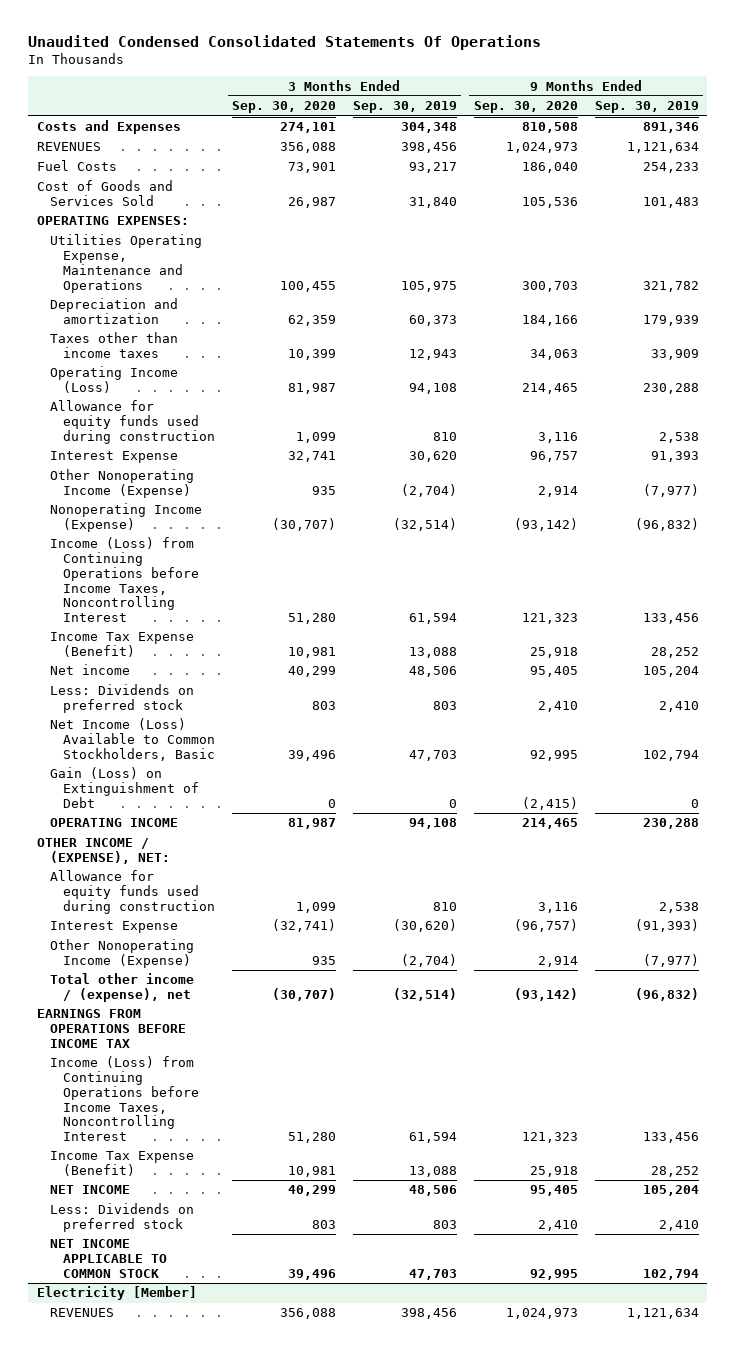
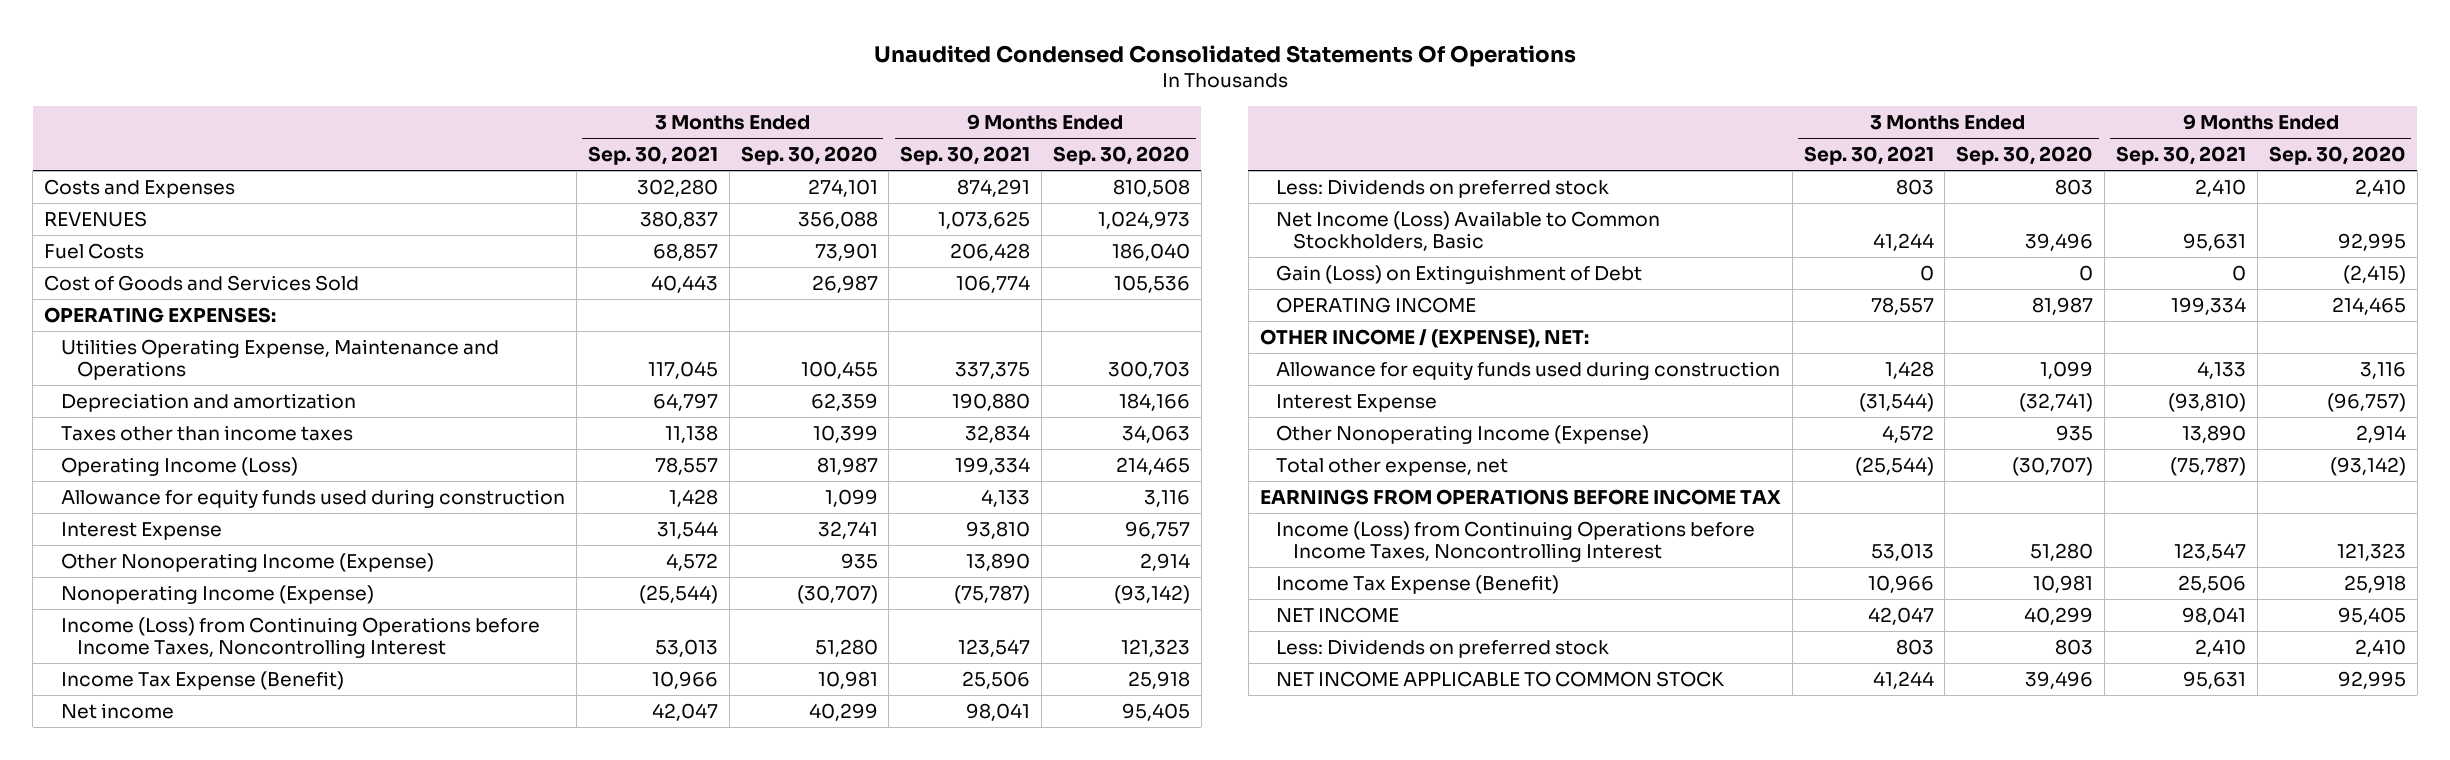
- | 3 Months Ended Sep. 30, 2020 | 3 Months Ended Sep. 30, 2019 | 9 Months Ended Sep. 30, 2020 | 9 Months Ended Sep. 30, 2019
+ | 3 Months Ended Sep. 30, 2021 | 3 Months Ended Sep. 30, 2020 | 9 Months Ended Sep. 30, 2021 | 9 Months Ended Sep. 30, 2020
- Total other income / (expense), net | (30,707) | (32,514) | (93,142) | (96,832)
+ Total other expense, net | (25,544) | (30,707) | (75,787) | (93,142)
- Electricity [Member]
- REVENUES | 356,088 | 398,456 | 1,024,973 | 1,121,634

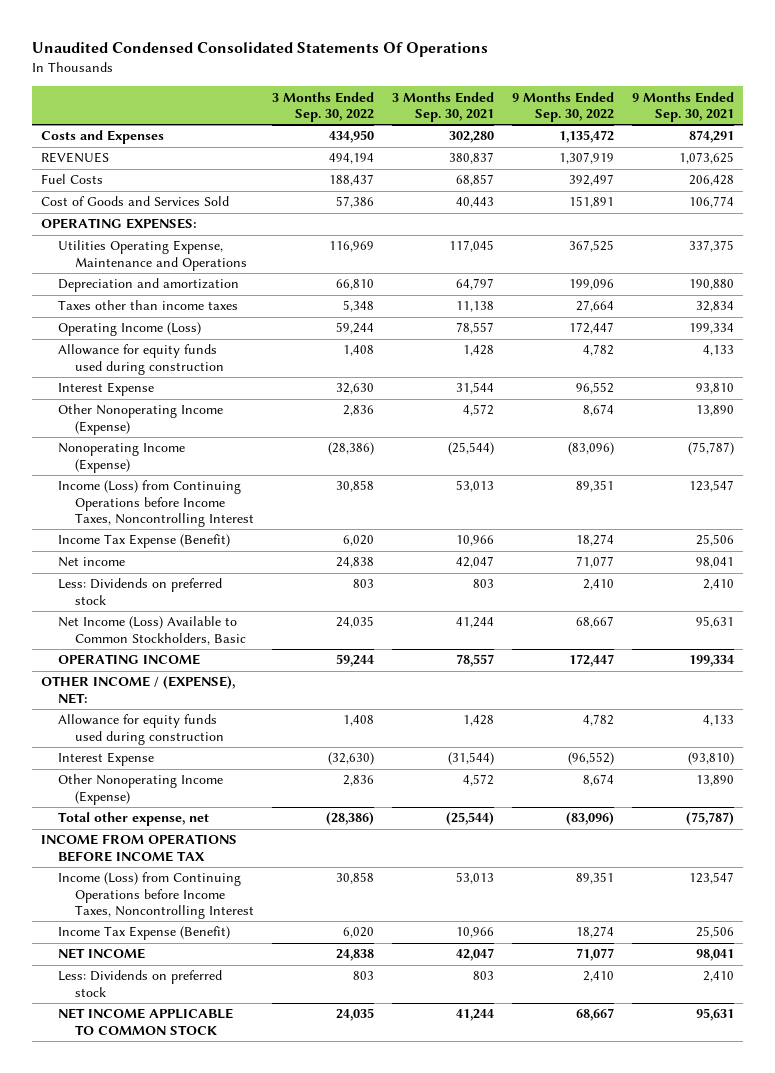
- | 3 Months Ended Sep. 30, 2021 | 3 Months Ended Sep. 30, 2020 | 9 Months Ended Sep. 30, 2021 | 9 Months Ended Sep. 30, 2020
+ | 3 Months Ended Sep. 30, 2022 | 3 Months Ended Sep. 30, 2021 | 9 Months Ended Sep. 30, 2022 | 9 Months Ended Sep. 30, 2021
- Gain (Loss) on Extinguishment of Debt | 0 | 0 | 0 | (2,415)
- EARNINGS FROM OPERATIONS BEFORE INCOME TAX
+ INCOME FROM OPERATIONS BEFORE INCOME TAX

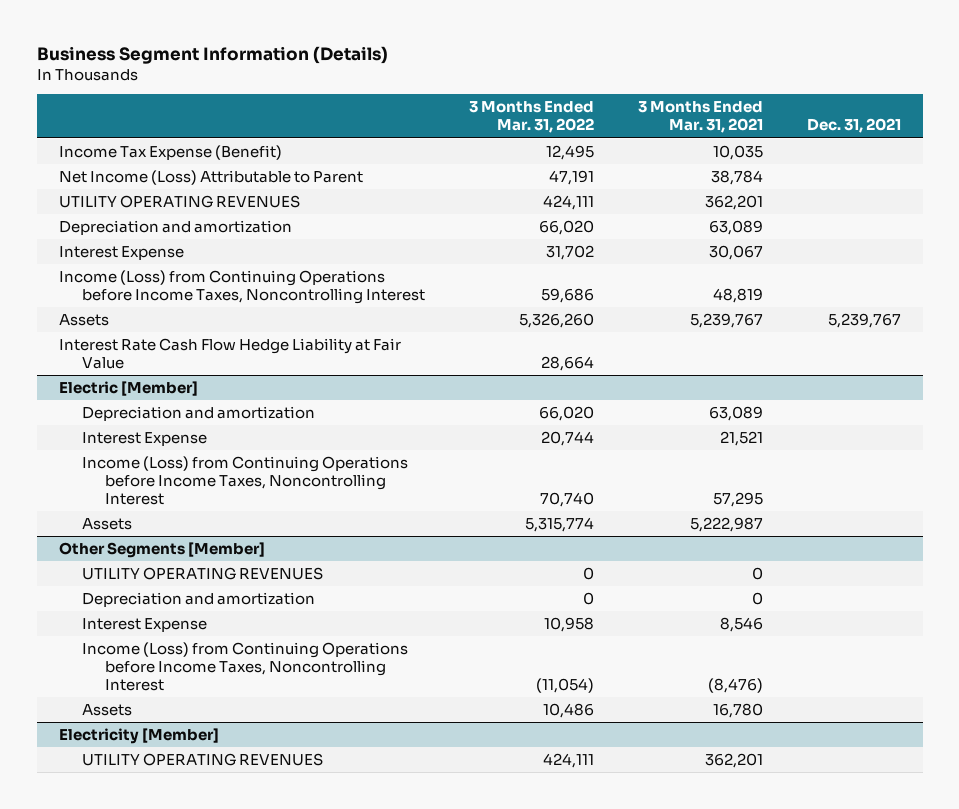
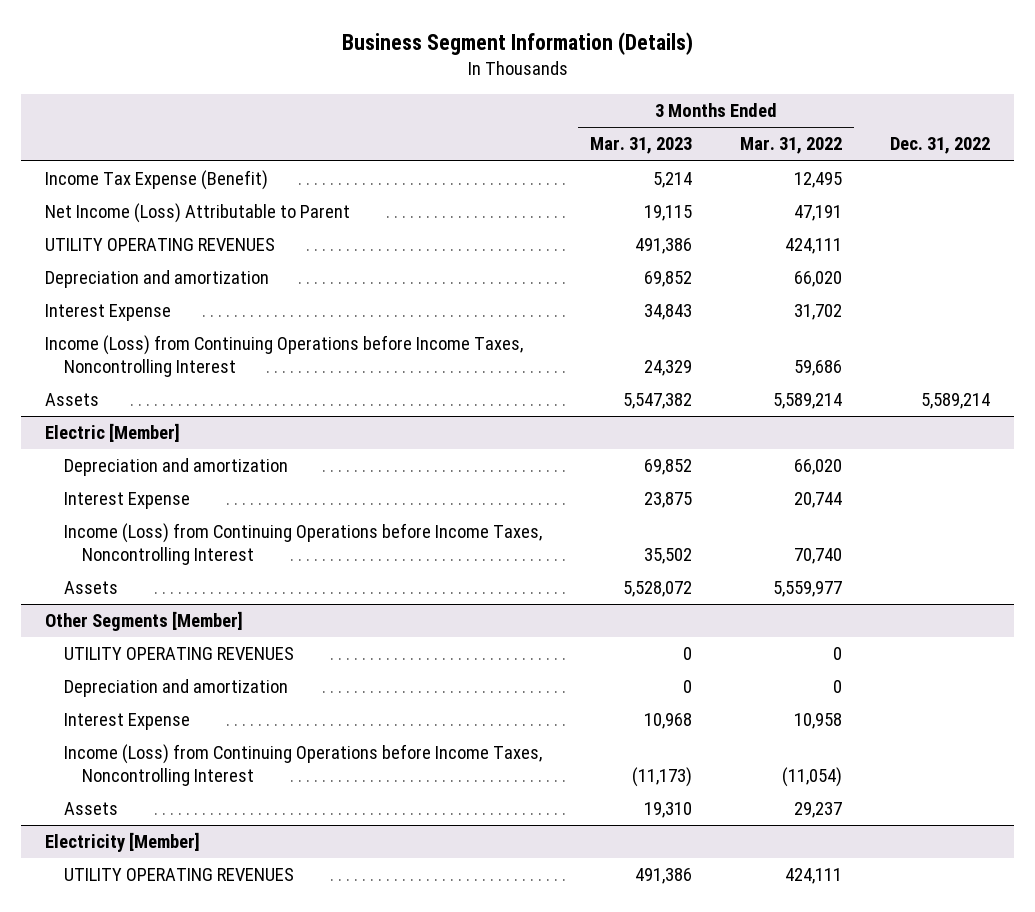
- | 3 Months Ended Mar. 31, 2022 | 3 Months Ended Mar. 31, 2021 | Dec. 31, 2021
+ | 3 Months Ended Mar. 31, 2023 | 3 Months Ended Mar. 31, 2022 | Dec. 31, 2022
- Assets | 5,326,260 | 5,239,767 | 5,239,767
- Interest Rate Cash Flow Hedge Liability at Fair Value | 28,664 | |
+ Assets | 5,547,382 | 5,589,214 | 5,589,214
@ Electric [Member]
- Assets | 5,315,774 | 5,222,987 |
+ Assets | 5,528,072 | 5,559,977 |
@ Other Segments [Member]
- Assets | 10,486 | 16,780 |
+ Assets | 19,310 | 29,237 |

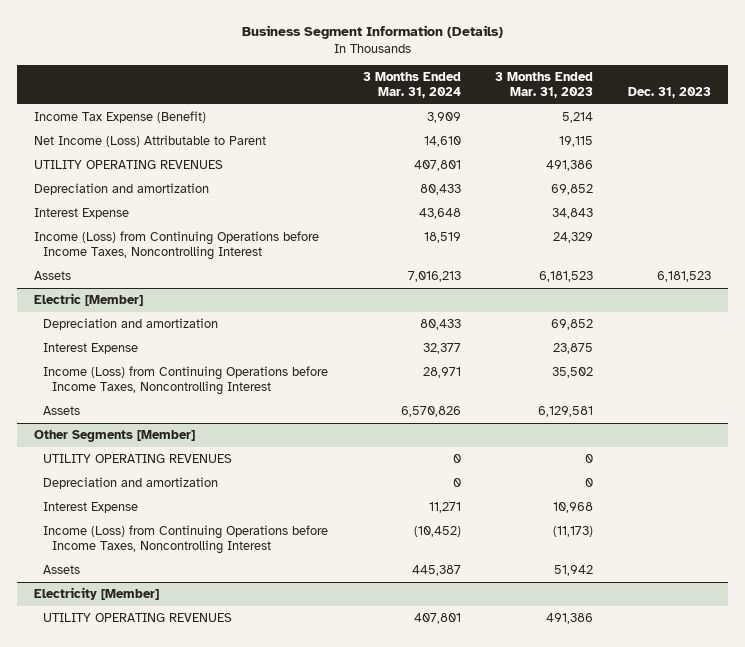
- | 3 Months Ended Mar. 31, 2023 | 3 Months Ended Mar. 31, 2022 | Dec. 31, 2022
+ | 3 Months Ended Mar. 31, 2024 | 3 Months Ended Mar. 31, 2023 | Dec. 31, 2023
- Assets | 5,547,382 | 5,589,214 | 5,589,214
+ Assets | 7,016,213 | 6,181,523 | 6,181,523
@ Electric [Member]
- Assets | 5,528,072 | 5,559,977 |
+ Assets | 6,570,826 | 6,129,581 |
@ Other Segments [Member]
- Assets | 19,310 | 29,237 |
+ Assets | 445,387 | 51,942 |

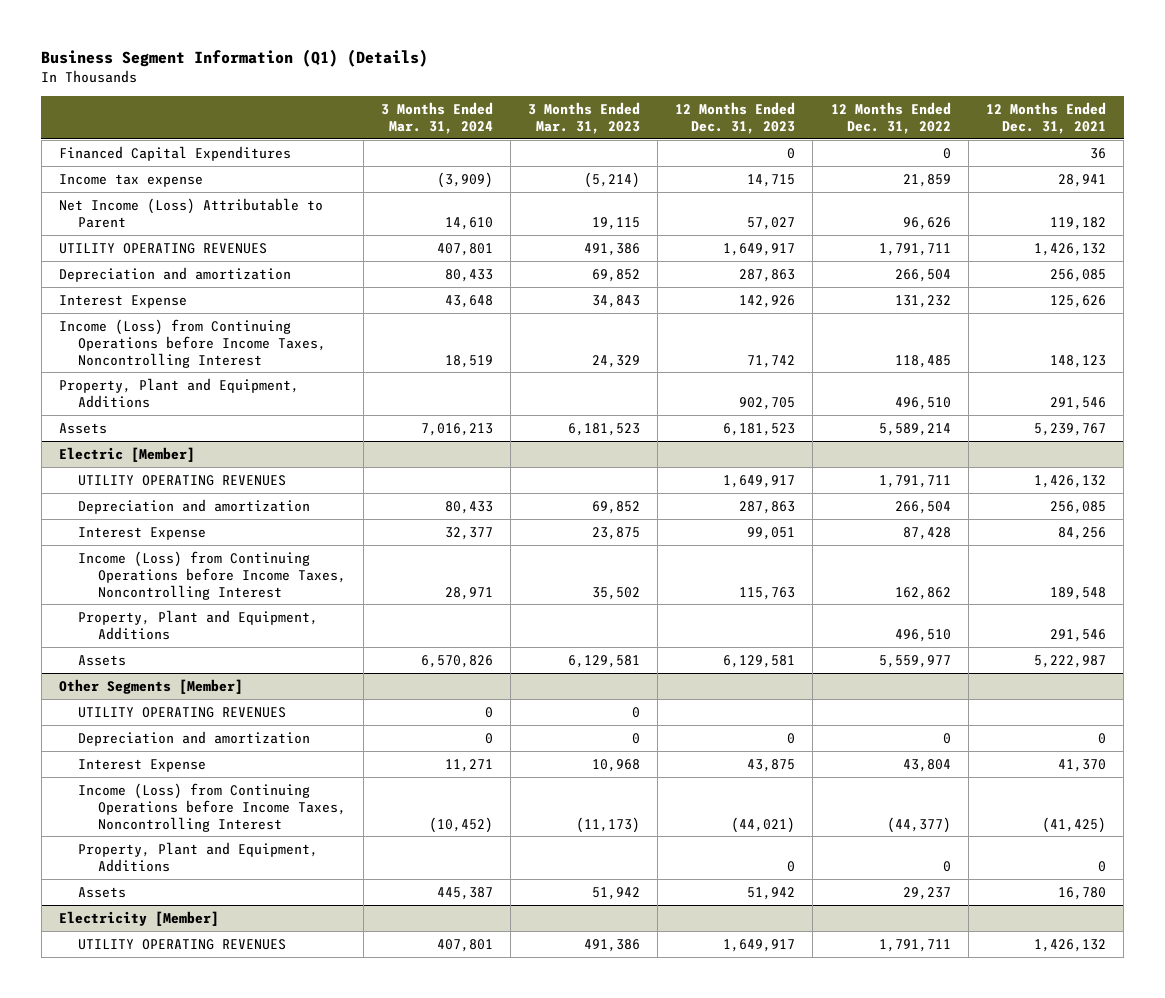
- Business Segment Information (Details)
+ Business Segment Information (Q1) (Details)
- | 3 Months Ended Mar. 31, 2024 | 3 Months Ended Mar. 31, 2023 | Dec. 31, 2023
+ | 3 Months Ended Mar. 31, 2024 | 3 Months Ended Mar. 31, 2023 | 12 Months Ended Dec. 31, 2023 | 12 Months Ended Dec. 31, 2022 | 12 Months Ended Dec. 31, 2021
- Income Tax Expense (Benefit) | 3,909 | 5,214 |
+ Financed Capital Expenditures | | | 0 | 0 | 36
+ Income tax expense | (3,909) | (5,214) | 14,715 | 21,859 | 28,941
+ Property, Plant and Equipment, Additions | | | 902,705 | 496,510 | 291,546
@ Electric [Member]
+ UTILITY OPERATING REVENUES | | | 1,649,917 | 1,791,711 | 1,426,132
+ Property, Plant and Equipment, Additions | | | | 496,510 | 291,546
@ Other Segments [Member]
+ Property, Plant and Equipment, Additions | | | 0 | 0 | 0

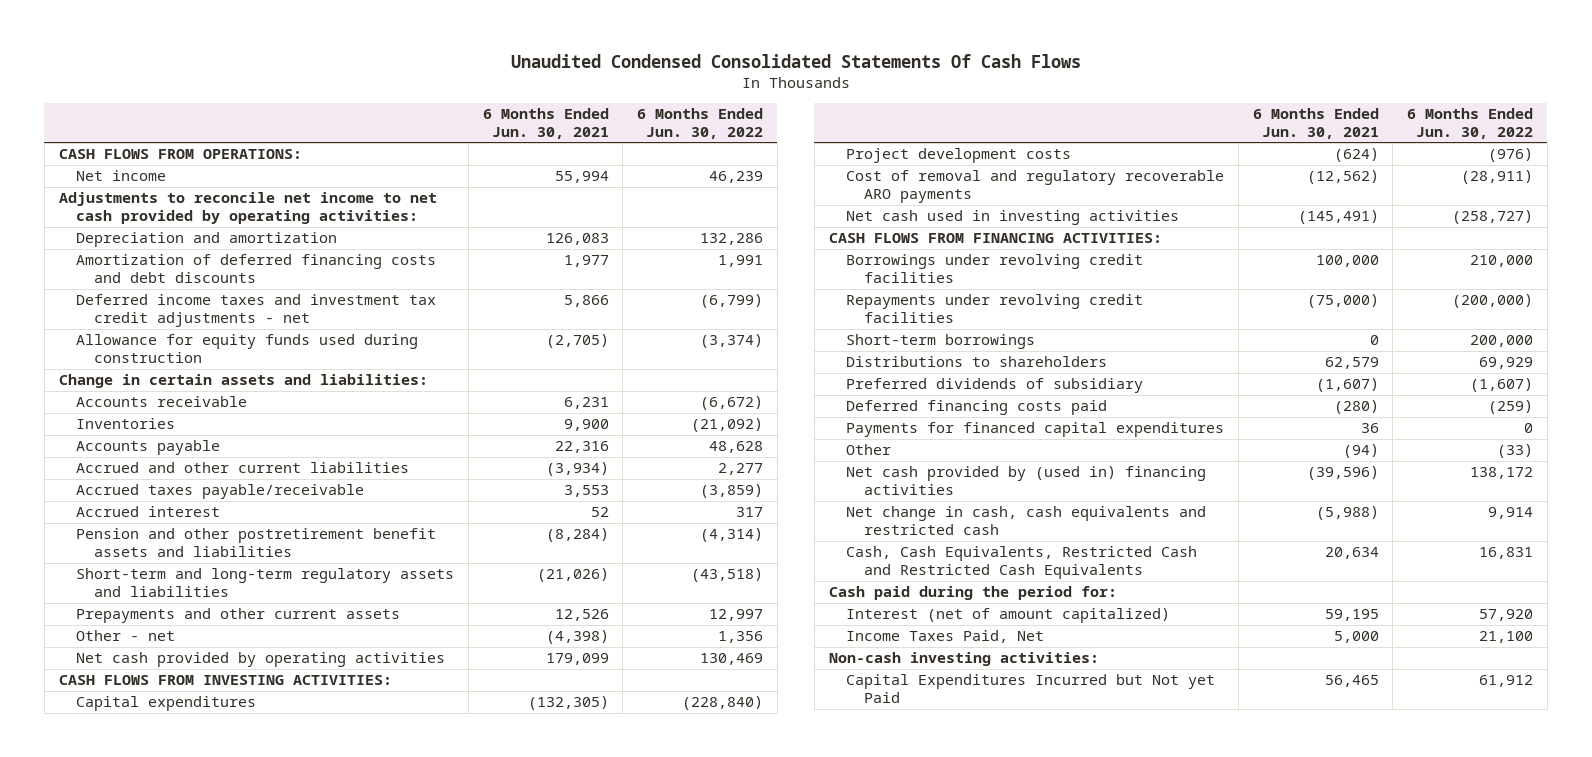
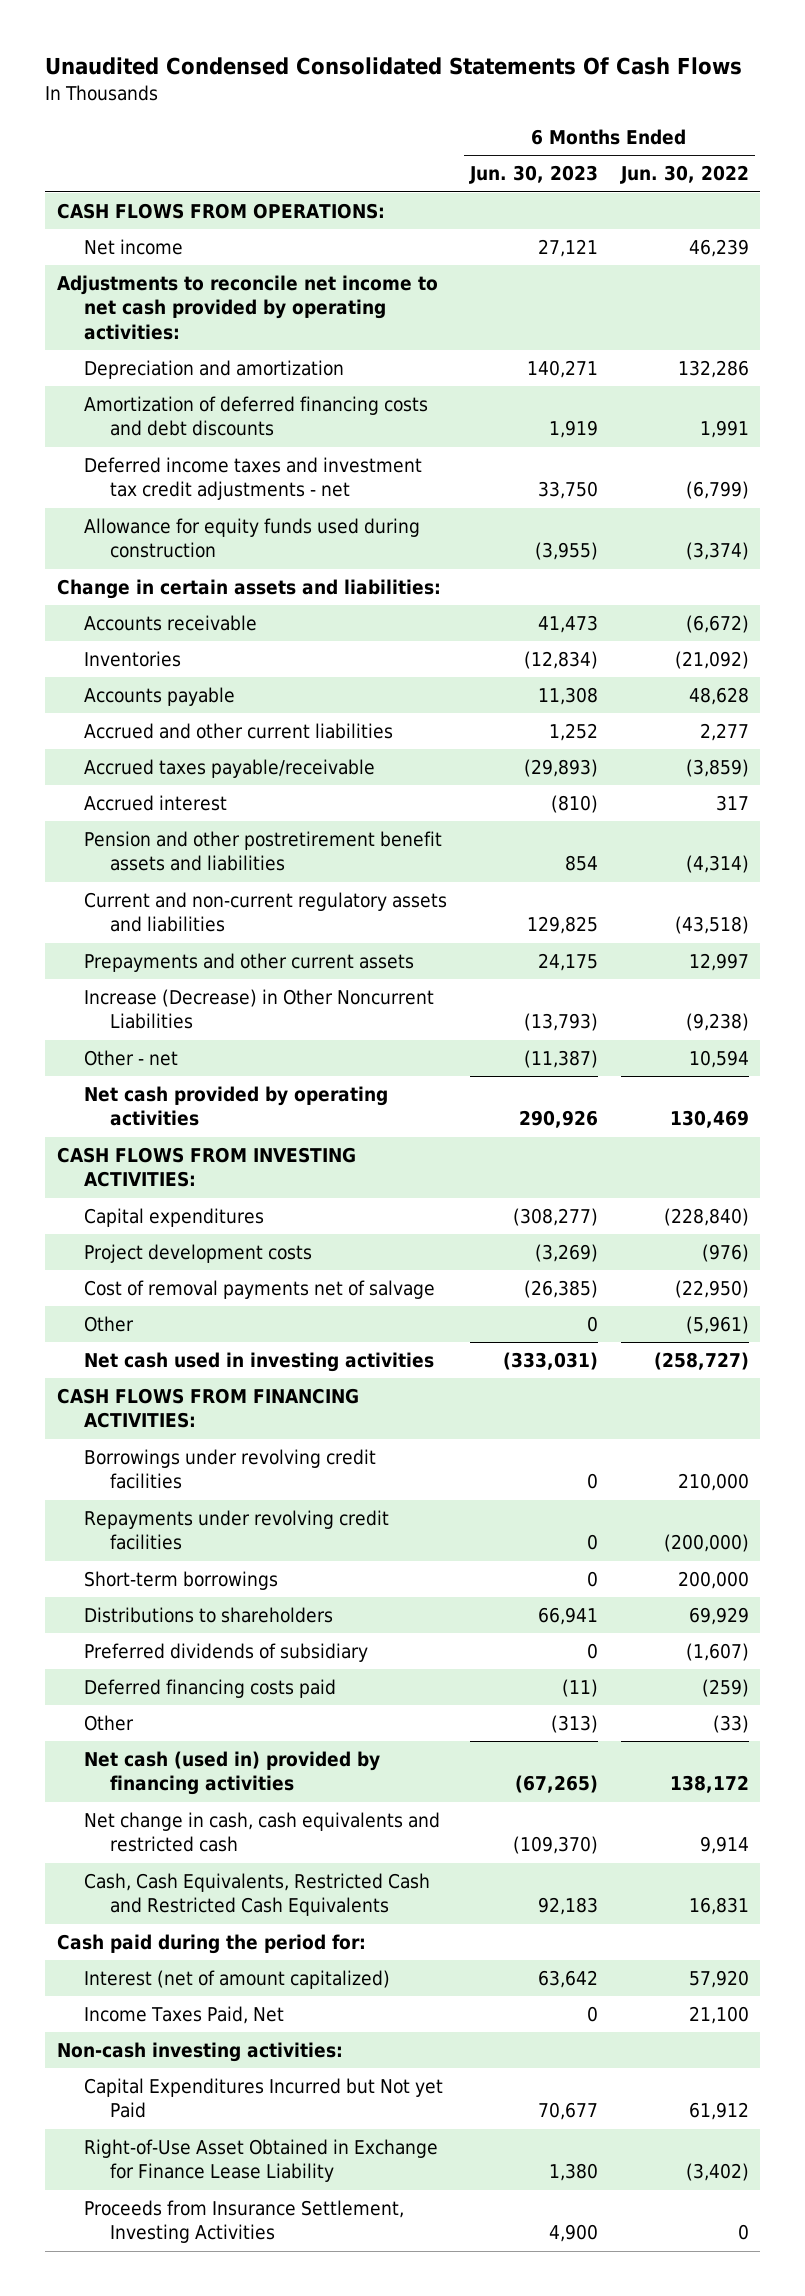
- | 6 Months Ended Jun. 30, 2021 | 6 Months Ended Jun. 30, 2022
+ | 6 Months Ended Jun. 30, 2023 | 6 Months Ended Jun. 30, 2022
- Short-term and long-term regulatory assets and liabilities | (21,026) | (43,518)
+ Current and non-current regulatory assets and liabilities | 129,825 | (43,518)
- Other - net | (4,398) | 1,356
+ Increase (Decrease) in Other Noncurrent Liabilities | (13,793) | (9,238)
+ Other - net | (11,387) | 10,594
- Cost of removal and regulatory recoverable ARO payments | (12,562) | (28,911)
+ Cost of removal payments net of salvage | (26,385) | (22,950)
+ Other | 0 | (5,961)
- Payments for financed capital expenditures | 36 | 0
- Net cash provided by (used in) financing activities | (39,596) | 138,172
+ Net cash (used in) provided by financing activities | (67,265) | 138,172
+ Right-of-Use Asset Obtained in Exchange for Finance Lease Liability | 1,380 | (3,402)
+ Proceeds from Insurance Settlement, Investing Activities | 4,900 | 0

